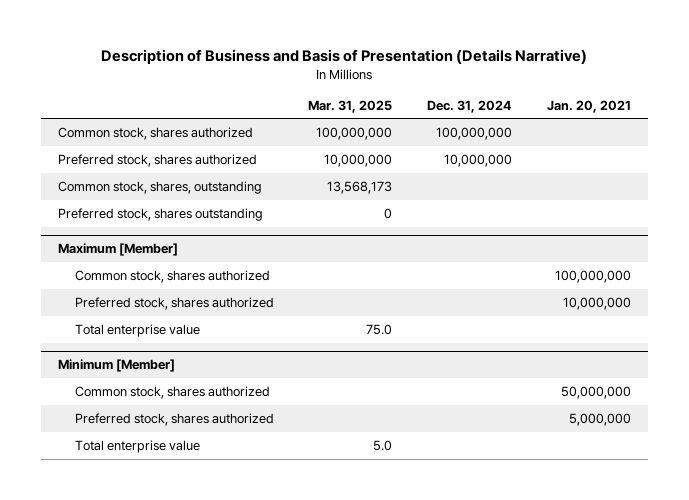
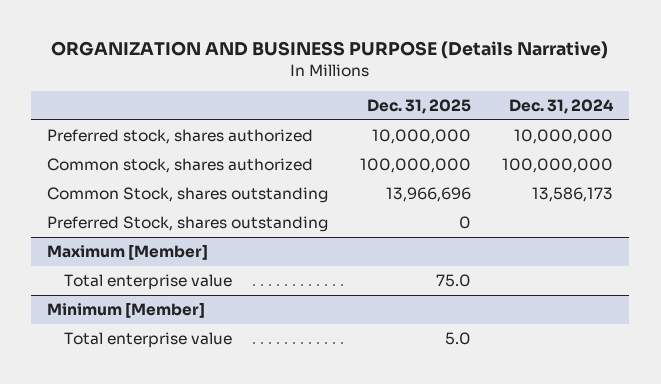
- Description of Business and Basis of Presentation (Details Narrative)
+ ORGANIZATION AND BUSINESS PURPOSE (Details Narrative)
- | Mar. 31, 2025 | Dec. 31, 2024 | Jan. 20, 2021
+ | Dec. 31, 2025 | Dec. 31, 2024
- Common stock, shares, outstanding | 13,568,173 | |
- Preferred stock, shares outstanding | 0 | |
moved down: Common stock, shares authorized | 100,000,000 | 100,000,000
+ Common Stock, shares outstanding | 13,966,696 | 13,586,173
+ Preferred Stock, shares outstanding | 0 |
@ Maximum [Member]
- Common stock, shares authorized | | | 100,000,000
- Preferred stock, shares authorized | | | 10,000,000
@ Minimum [Member]
- Common stock, shares authorized | | | 50,000,000
- Preferred stock, shares authorized | | | 5,000,000

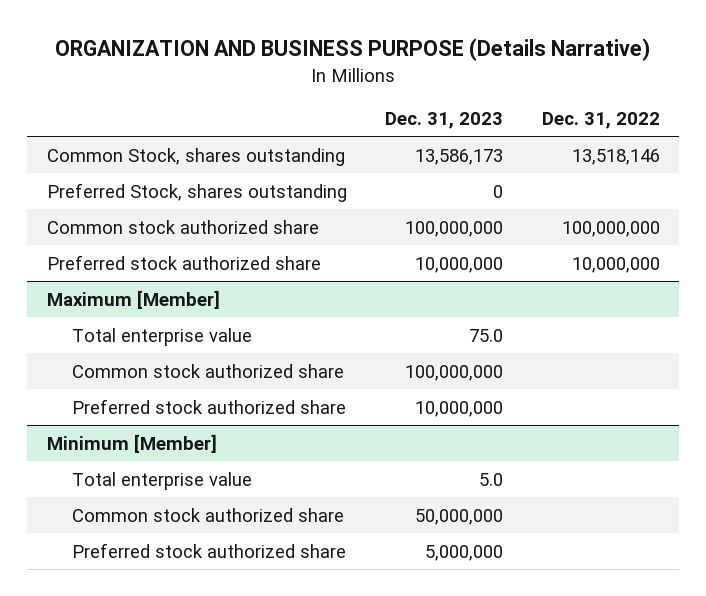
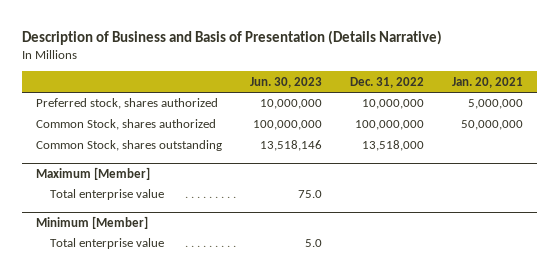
- ORGANIZATION AND BUSINESS PURPOSE (Details Narrative)
+ Description of Business and Basis of Presentation (Details Narrative)
- | Dec. 31, 2023 | Dec. 31, 2022
+ | Jun. 30, 2023 | Dec. 31, 2022 | Jan. 20, 2021
- Common Stock, shares outstanding | 13,586,173 | 13,518,146
- Preferred Stock, shares outstanding | 0 |
- Common stock authorized share | 100,000,000 | 100,000,000
- Preferred stock authorized share | 10,000,000 | 10,000,000
+ Preferred stock, shares authorized | 10,000,000 | 10,000,000 | 5,000,000
+ Common Stock, shares authorized | 100,000,000 | 100,000,000 | 50,000,000
+ Common Stock, shares outstanding | 13,518,146 | 13,518,000 |
@ Maximum [Member]
- Common stock authorized share | 100,000,000 |
- Preferred stock authorized share | 10,000,000 |
@ Minimum [Member]
- Common stock authorized share | 50,000,000 |
- Preferred stock authorized share | 5,000,000 |

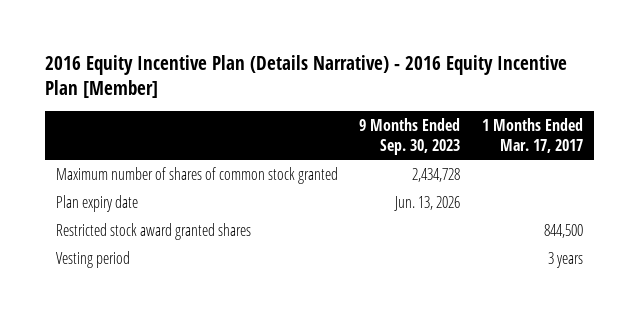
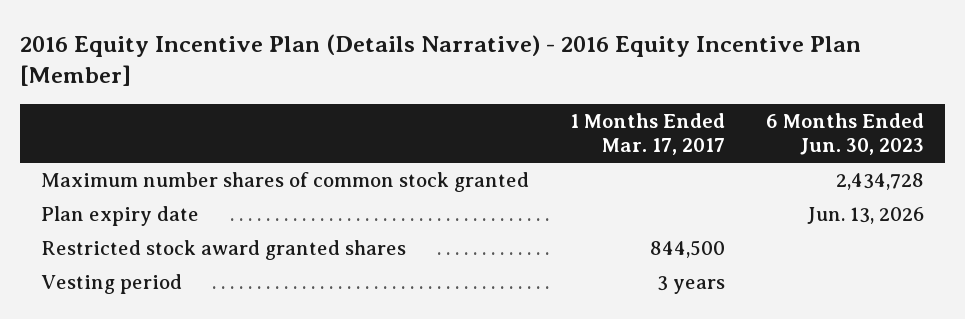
- | 9 Months Ended Sep. 30, 2023 | 1 Months Ended Mar. 17, 2017
+ | 1 Months Ended Mar. 17, 2017 | 6 Months Ended Jun. 30, 2023
- Maximum number of shares of common stock granted | 2,434,728 |
+ Maximum number shares of common stock granted | | 2,434,728

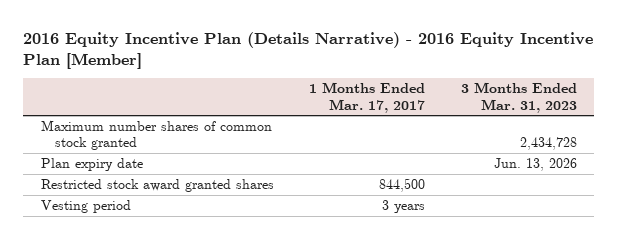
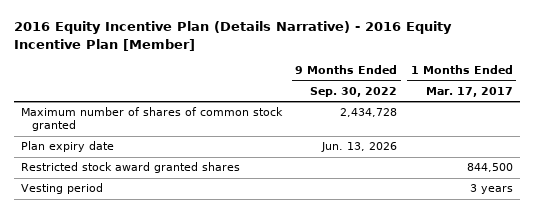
- | 1 Months Ended Mar. 17, 2017 | 3 Months Ended Mar. 31, 2023
+ | 9 Months Ended Sep. 30, 2022 | 1 Months Ended Mar. 17, 2017
- Maximum number shares of common stock granted | | 2,434,728
+ Maximum number of shares of common stock granted | 2,434,728 |

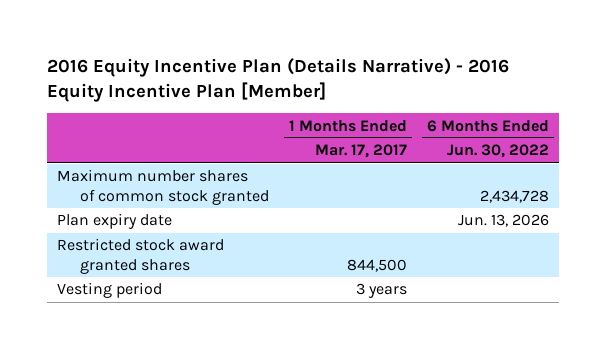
- | 9 Months Ended Sep. 30, 2022 | 1 Months Ended Mar. 17, 2017
+ | 1 Months Ended Mar. 17, 2017 | 6 Months Ended Jun. 30, 2022
- Maximum number of shares of common stock granted | 2,434,728 |
+ Maximum number shares of common stock granted | | 2,434,728

